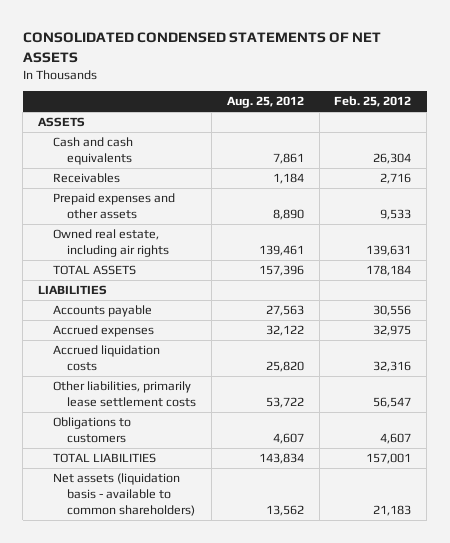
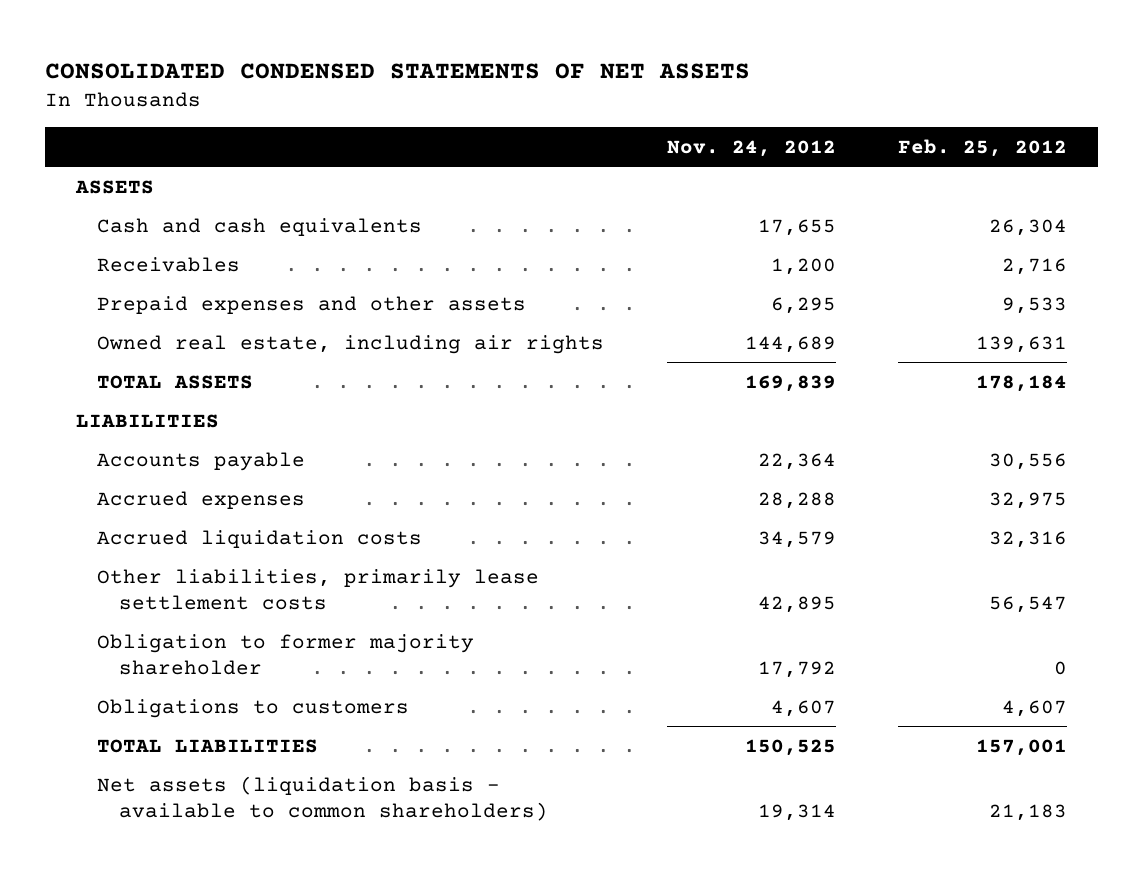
- | Aug. 25, 2012 | Feb. 25, 2012
+ | Nov. 24, 2012 | Feb. 25, 2012
+ Obligation to former majority shareholder | 17,792 | 0

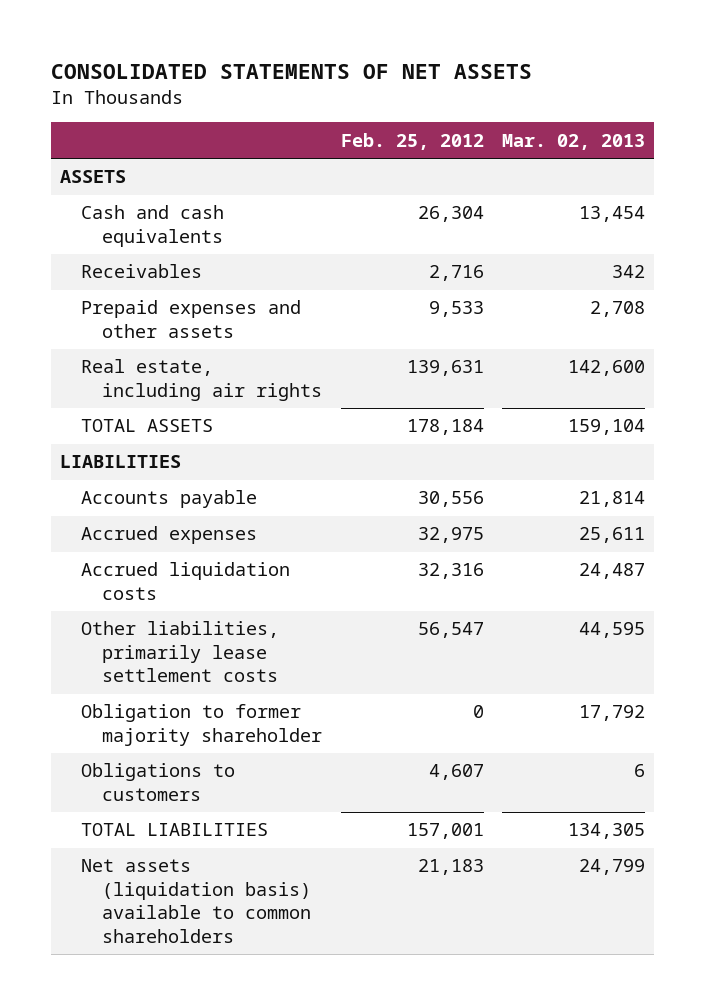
- CONSOLIDATED CONDENSED STATEMENTS OF NET ASSETS
+ CONSOLIDATED STATEMENTS OF NET ASSETS
- | Nov. 24, 2012 | Feb. 25, 2012
+ | Feb. 25, 2012 | Mar. 02, 2013
- Owned real estate, including air rights | 144,689 | 139,631
+ Real estate, including air rights | 139,631 | 142,600
- Net assets (liquidation basis - available to common shareholders) | 19,314 | 21,183
+ Net assets (liquidation basis) available to common shareholders | 21,183 | 24,799

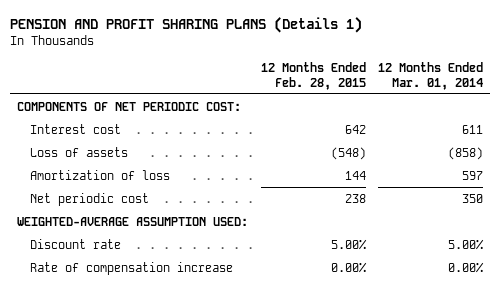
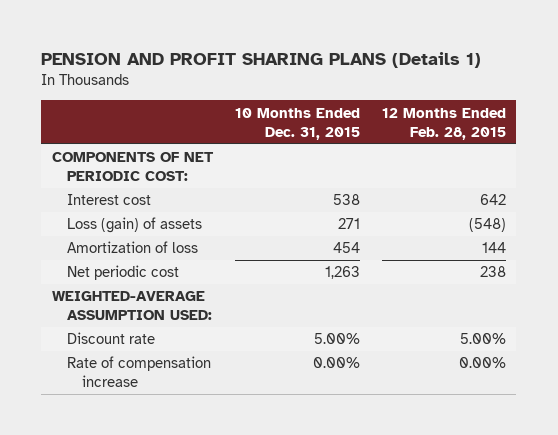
- | 12 Months Ended Feb. 28, 2015 | 12 Months Ended Mar. 01, 2014
+ | 10 Months Ended Dec. 31, 2015 | 12 Months Ended Feb. 28, 2015
- Loss of assets | (548) | (858)
+ Loss (gain) of assets | 271 | (548)

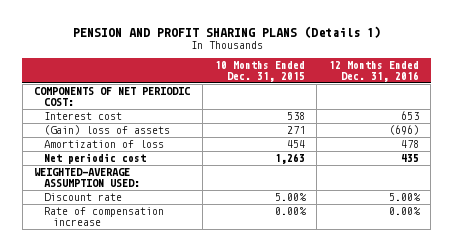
- | 10 Months Ended Dec. 31, 2015 | 12 Months Ended Feb. 28, 2015
+ | 10 Months Ended Dec. 31, 2015 | 12 Months Ended Dec. 31, 2016
- Loss (gain) of assets | 271 | (548)
+ (Gain) loss of assets | 271 | (696)

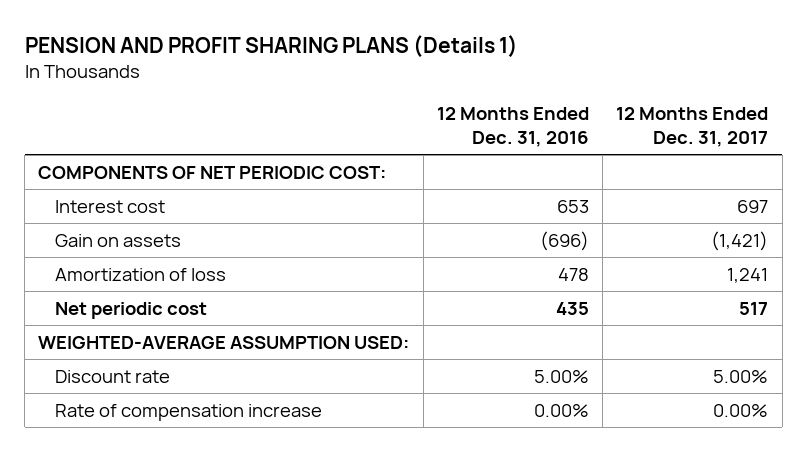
- | 10 Months Ended Dec. 31, 2015 | 12 Months Ended Dec. 31, 2016
+ | 12 Months Ended Dec. 31, 2016 | 12 Months Ended Dec. 31, 2017
- (Gain) loss of assets | 271 | (696)
+ Gain on assets | (696) | (1,421)

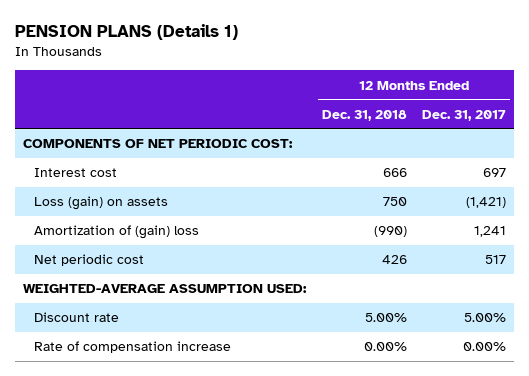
- PENSION AND PROFIT SHARING PLANS (Details 1)
+ PENSION PLANS (Details 1)
- | 12 Months Ended Dec. 31, 2016 | 12 Months Ended Dec. 31, 2017
+ | 12 Months Ended Dec. 31, 2018 | 12 Months Ended Dec. 31, 2017
- Gain on assets | (696) | (1,421)
- Amortization of loss | 478 | 1,241
+ Loss (gain) on assets | 750 | (1,421)
+ Amortization of (gain) loss | (990) | 1,241

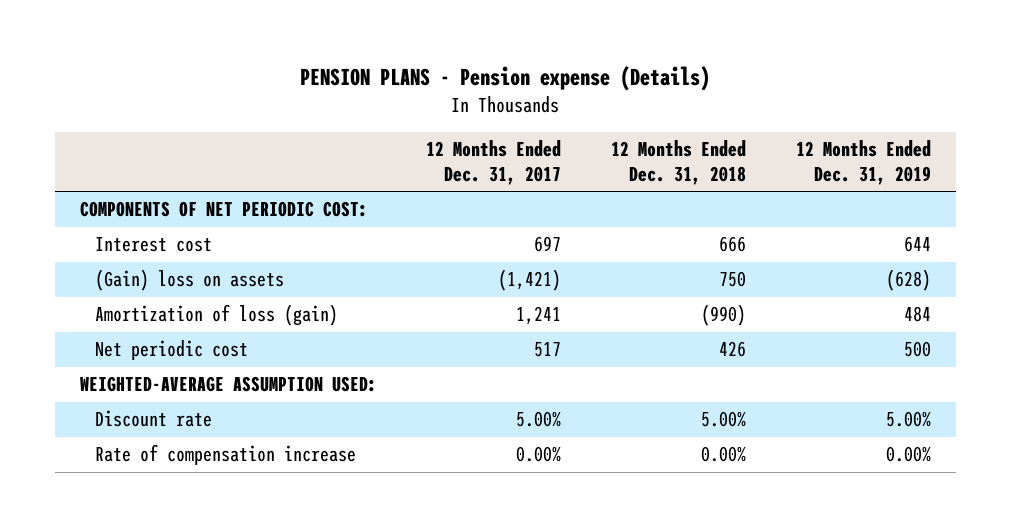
- PENSION PLANS (Details 1)
+ PENSION PLANS - Pension expense (Details)
- | 12 Months Ended Dec. 31, 2018 | 12 Months Ended Dec. 31, 2017
+ | 12 Months Ended Dec. 31, 2017 | 12 Months Ended Dec. 31, 2018 | 12 Months Ended Dec. 31, 2019
- Loss (gain) on assets | 750 | (1,421)
- Amortization of (gain) loss | (990) | 1,241
+ (Gain) loss on assets | (1,421) | 750 | (628)
+ Amortization of loss (gain) | 1,241 | (990) | 484

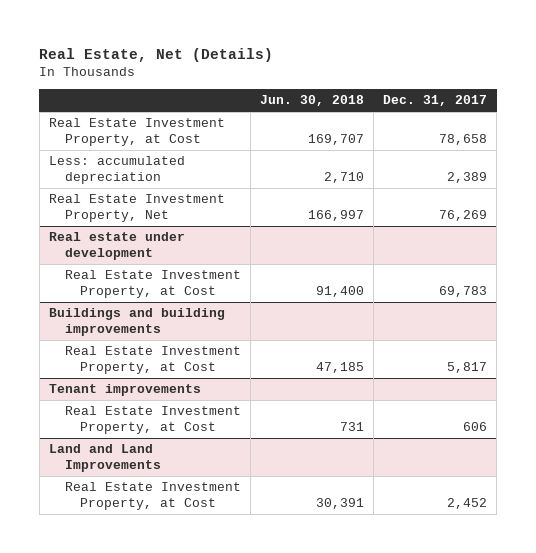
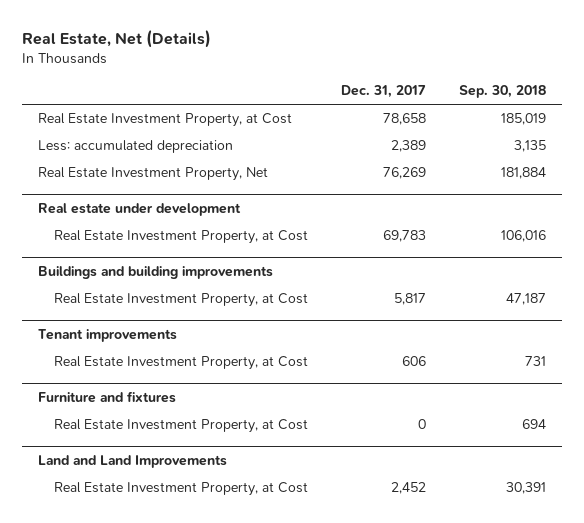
- | Jun. 30, 2018 | Dec. 31, 2017
+ | Dec. 31, 2017 | Sep. 30, 2018
+ Furniture and fixtures
+ Real Estate Investment Property, at Cost | 0 | 694

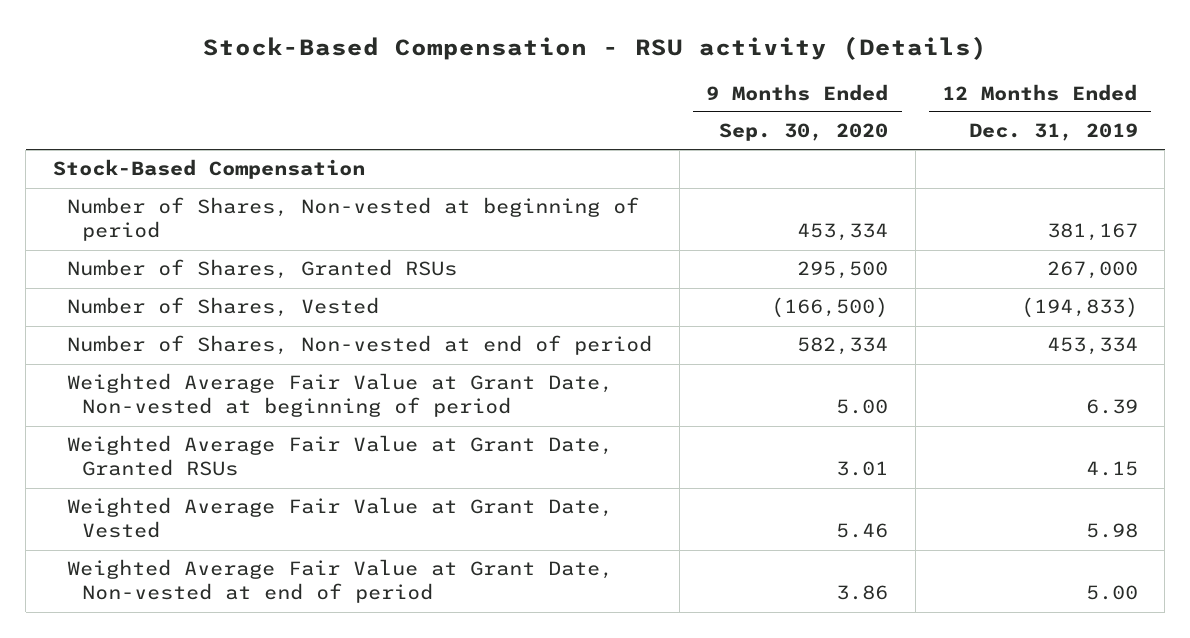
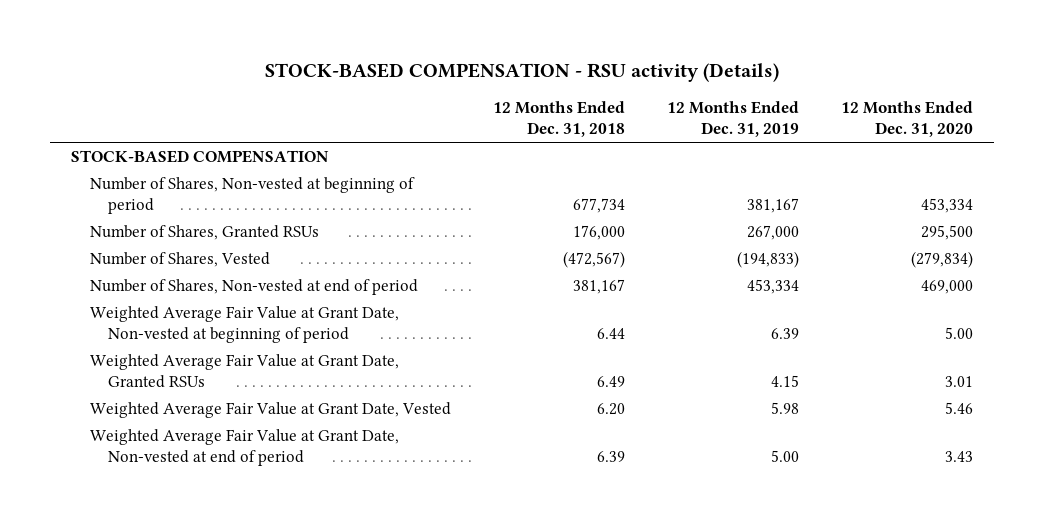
- Stock-Based Compensation - RSU activity (Details)
+ STOCK-BASED COMPENSATION - RSU activity (Details)
- | 9 Months Ended Sep. 30, 2020 | 12 Months Ended Dec. 31, 2019
+ | 12 Months Ended Dec. 31, 2018 | 12 Months Ended Dec. 31, 2019 | 12 Months Ended Dec. 31, 2020
- Stock-Based Compensation
+ STOCK-BASED COMPENSATION

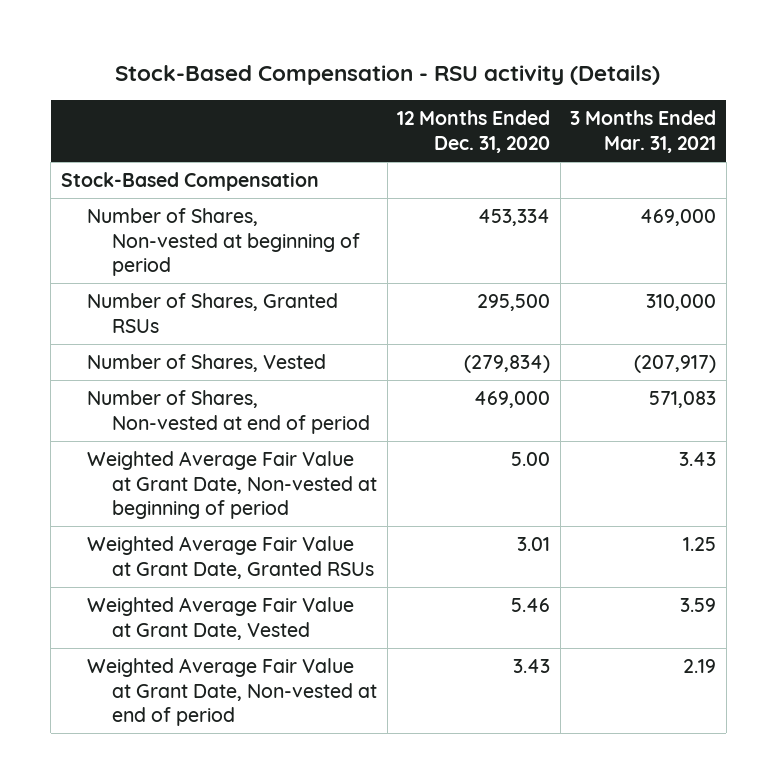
- STOCK-BASED COMPENSATION - RSU activity (Details)
+ Stock-Based Compensation - RSU activity (Details)
- | 12 Months Ended Dec. 31, 2018 | 12 Months Ended Dec. 31, 2019 | 12 Months Ended Dec. 31, 2020
+ | 12 Months Ended Dec. 31, 2020 | 3 Months Ended Mar. 31, 2021
- STOCK-BASED COMPENSATION
+ Stock-Based Compensation

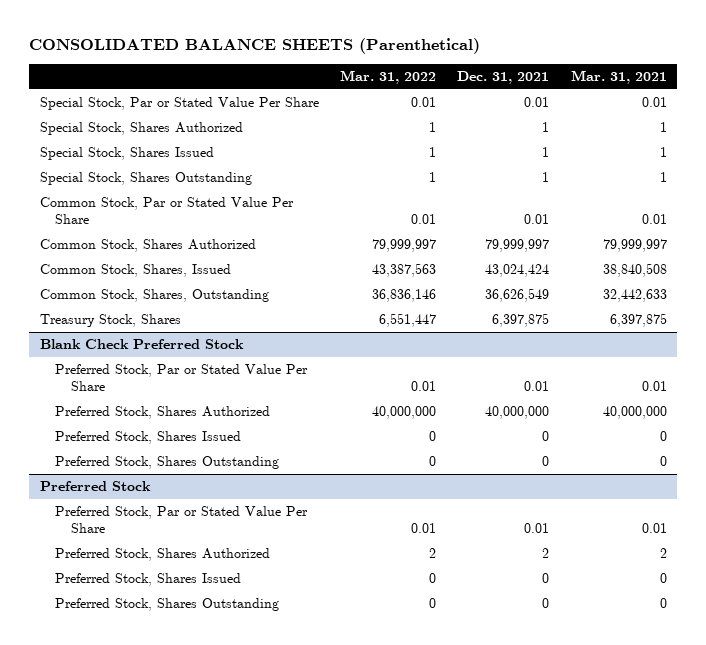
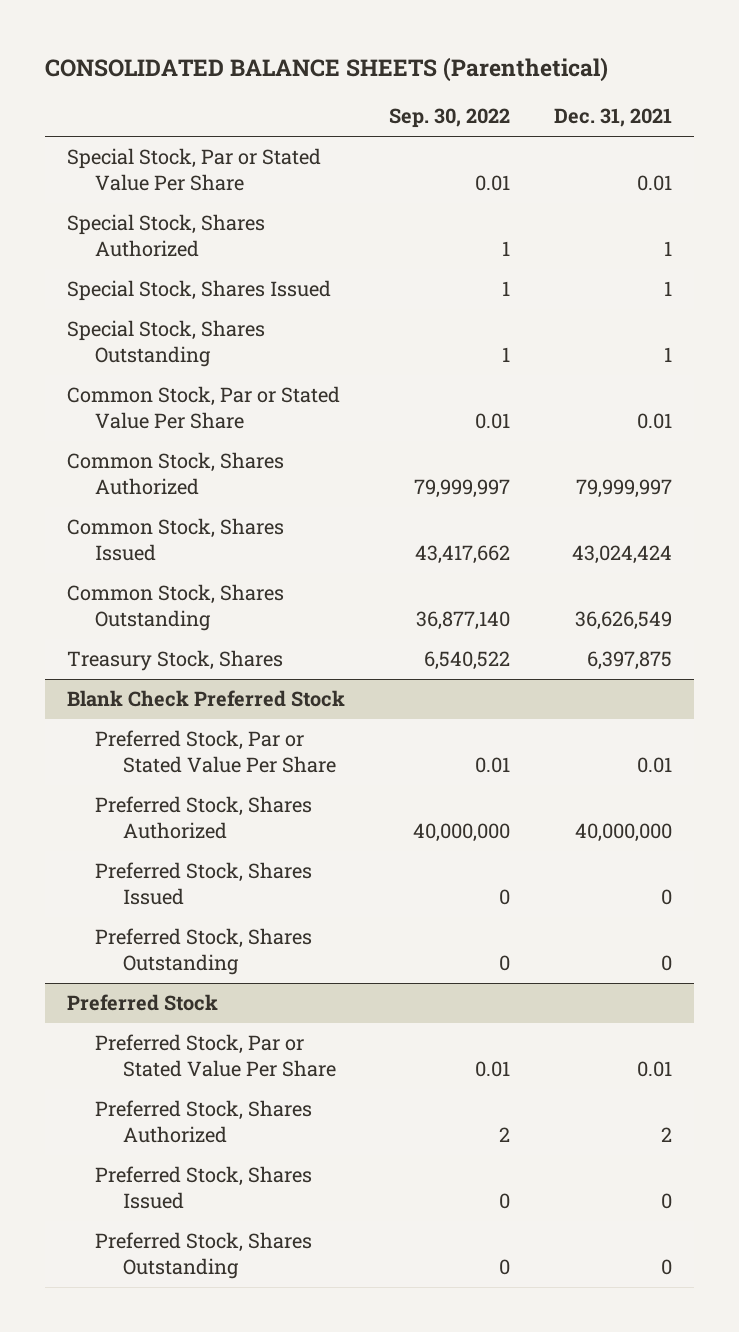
- | Mar. 31, 2022 | Dec. 31, 2021 | Mar. 31, 2021
+ | Sep. 30, 2022 | Dec. 31, 2021
- Common Stock, Shares, Issued | 43,387,563 | 43,024,424 | 38,840,508
- Common Stock, Shares, Outstanding | 36,836,146 | 36,626,549 | 32,442,633
+ Common Stock, Shares Issued | 43,417,662 | 43,024,424
+ Common Stock, Shares Outstanding | 36,877,140 | 36,626,549

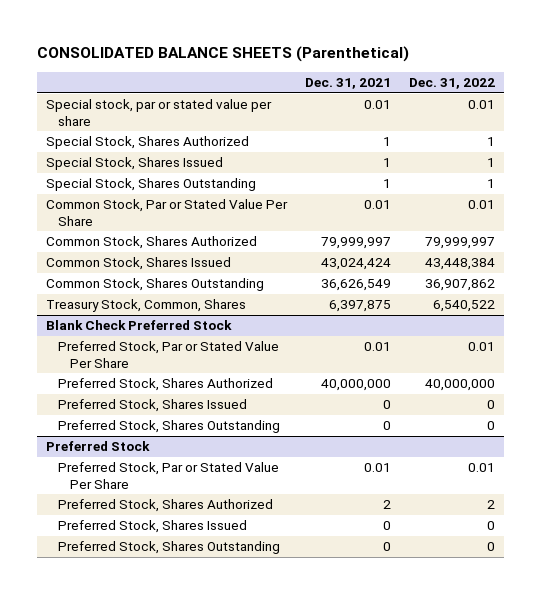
- | Sep. 30, 2022 | Dec. 31, 2021
+ | Dec. 31, 2021 | Dec. 31, 2022
- Special Stock, Par or Stated Value Per Share | 0.01 | 0.01
+ Special stock, par or stated value per share | 0.01 | 0.01
- Treasury Stock, Shares | 6,540,522 | 6,397,875
+ Treasury Stock, Common, Shares | 6,397,875 | 6,540,522

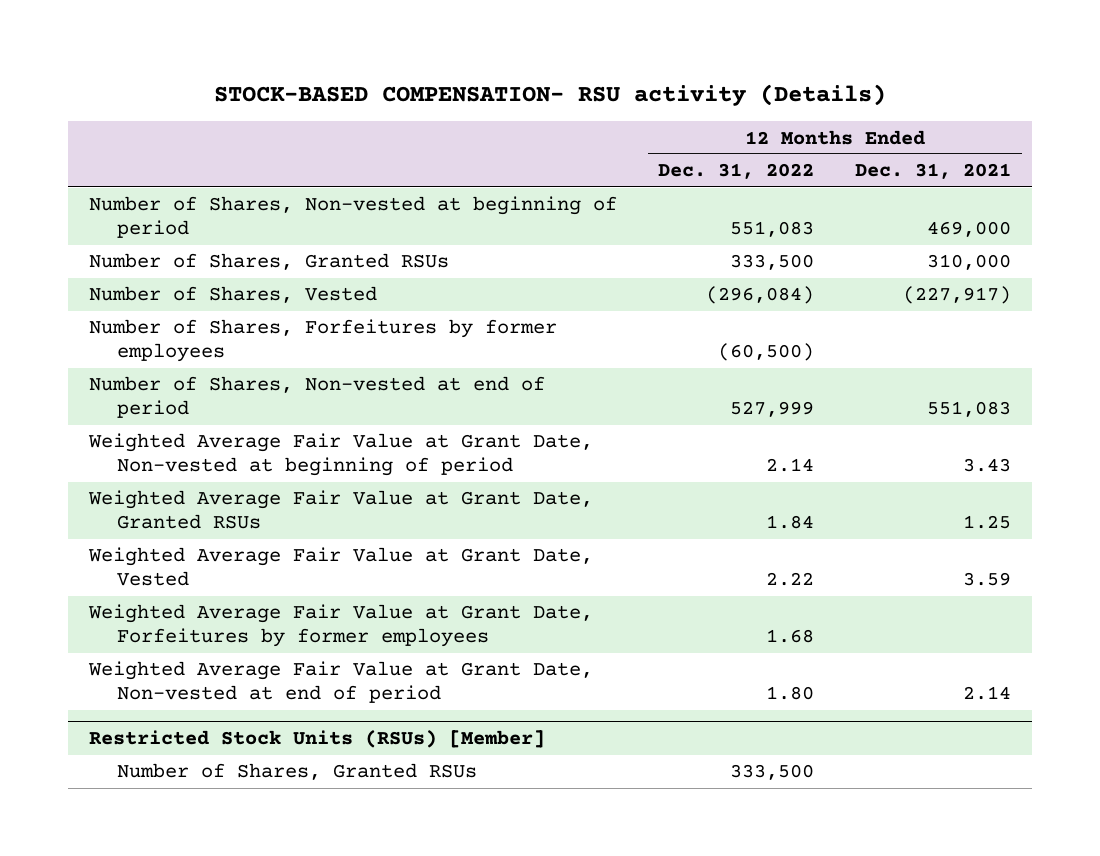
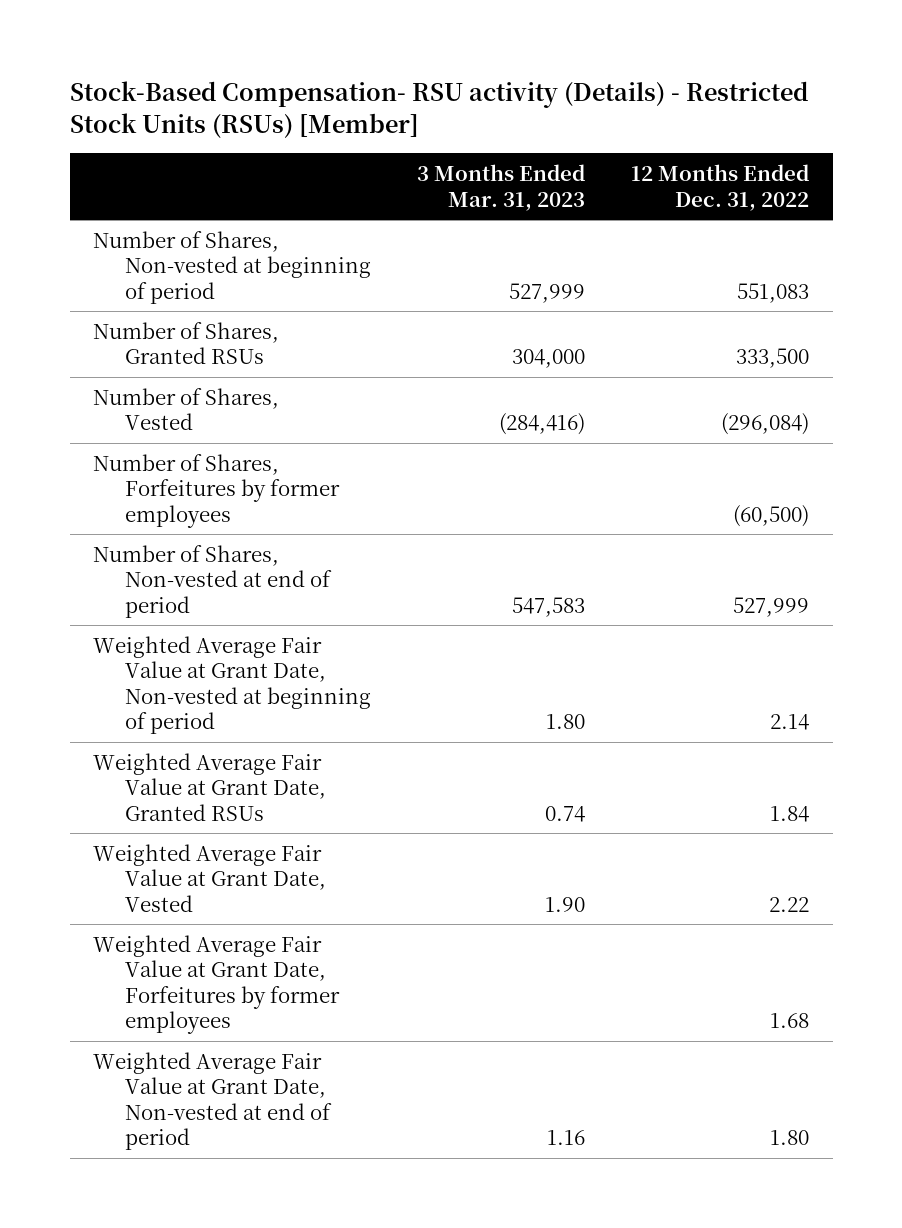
- STOCK-BASED COMPENSATION- RSU activity (Details)
+ Stock-Based Compensation- RSU activity (Details) - Restricted Stock Units (RSUs) [Member]
- | 12 Months Ended Dec. 31, 2022 | 12 Months Ended Dec. 31, 2021
+ | 3 Months Ended Mar. 31, 2023 | 12 Months Ended Dec. 31, 2022
- Restricted Stock Units (RSUs) [Member]
- Number of Shares, Granted RSUs | 333,500 |

